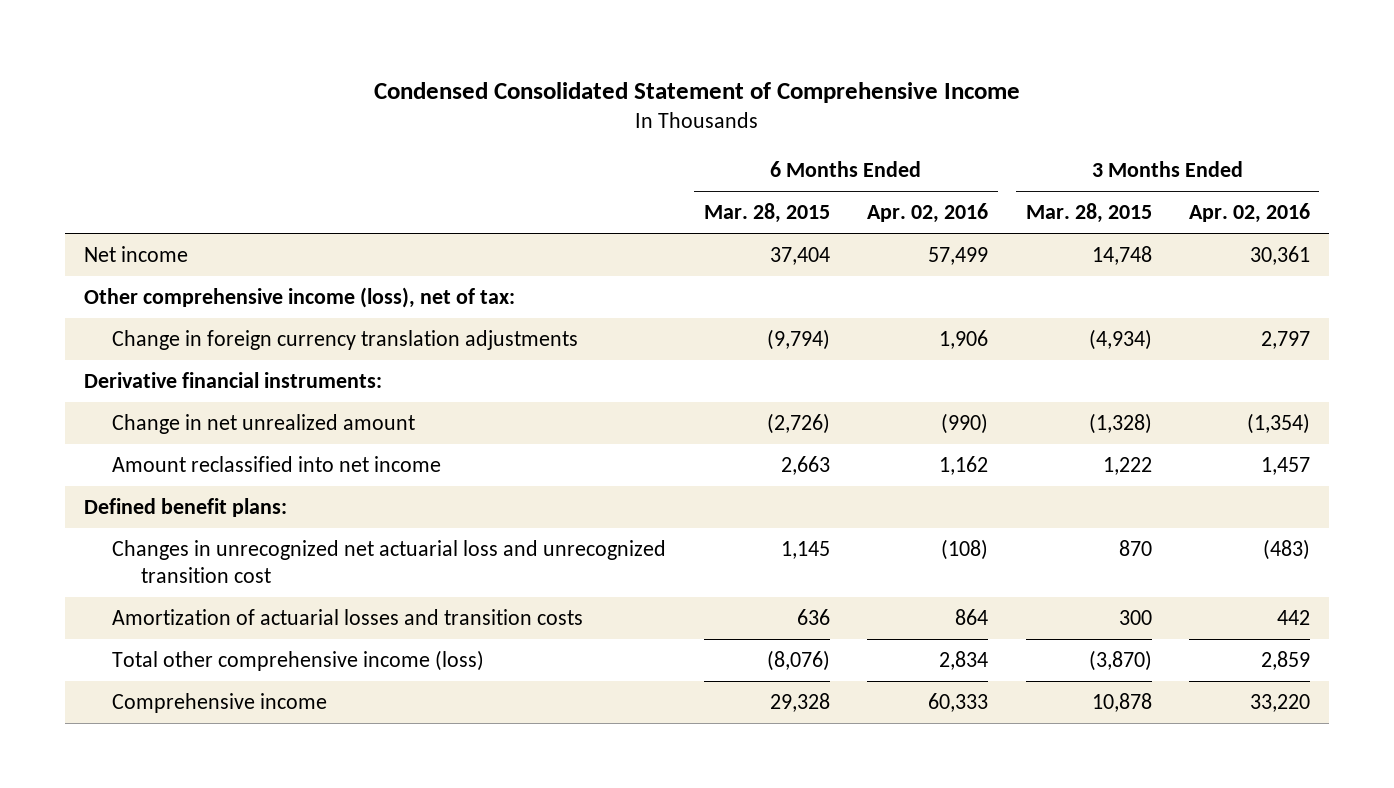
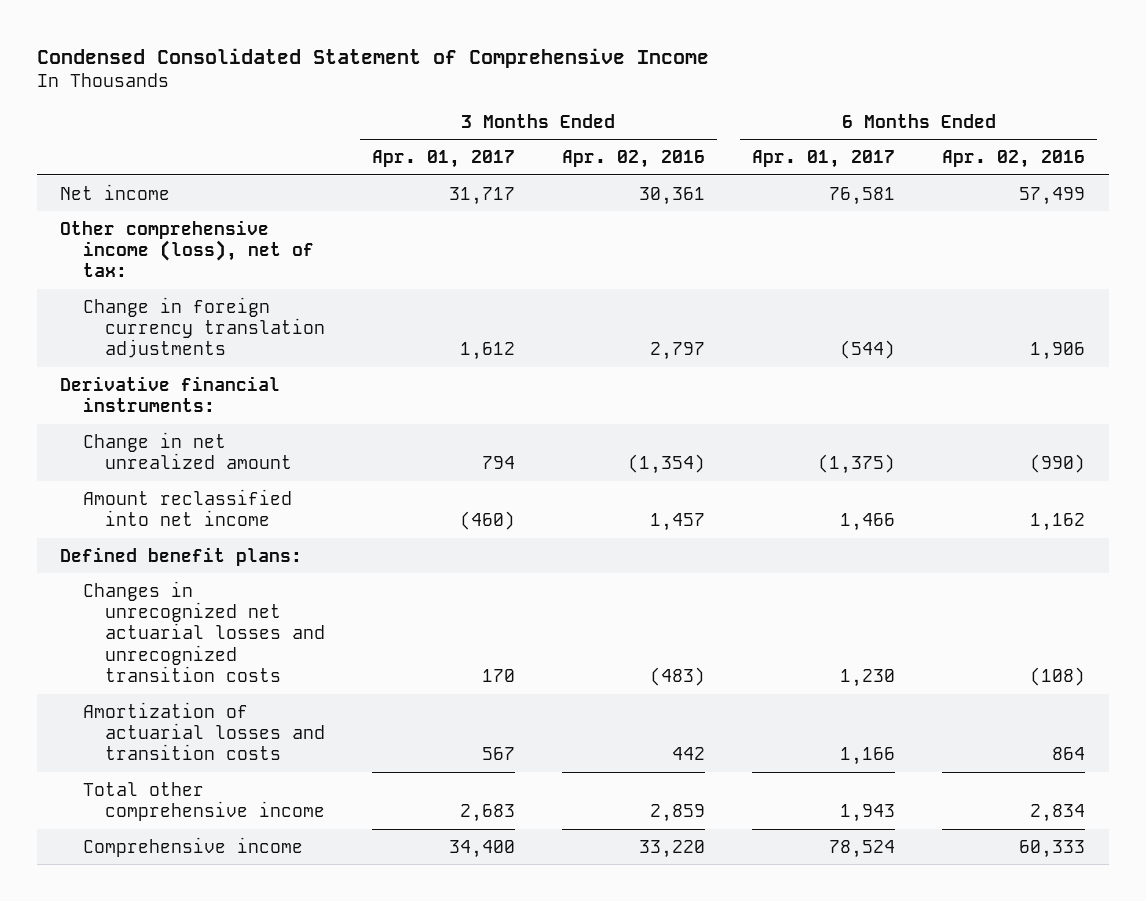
- | 6 Months Ended Mar. 28, 2015 | 6 Months Ended Apr. 02, 2016 | 3 Months Ended Mar. 28, 2015 | 3 Months Ended Apr. 02, 2016
+ | 3 Months Ended Apr. 01, 2017 | 3 Months Ended Apr. 02, 2016 | 6 Months Ended Apr. 01, 2017 | 6 Months Ended Apr. 02, 2016
- Changes in unrecognized net actuarial loss and unrecognized transition cost | 1,145 | (108) | 870 | (483)
+ Changes in unrecognized net actuarial losses and unrecognized transition costs | 170 | (483) | 1,230 | (108)
- Total other comprehensive income (loss) | (8,076) | 2,834 | (3,870) | 2,859
+ Total other comprehensive income | 2,683 | 2,859 | 1,943 | 2,834

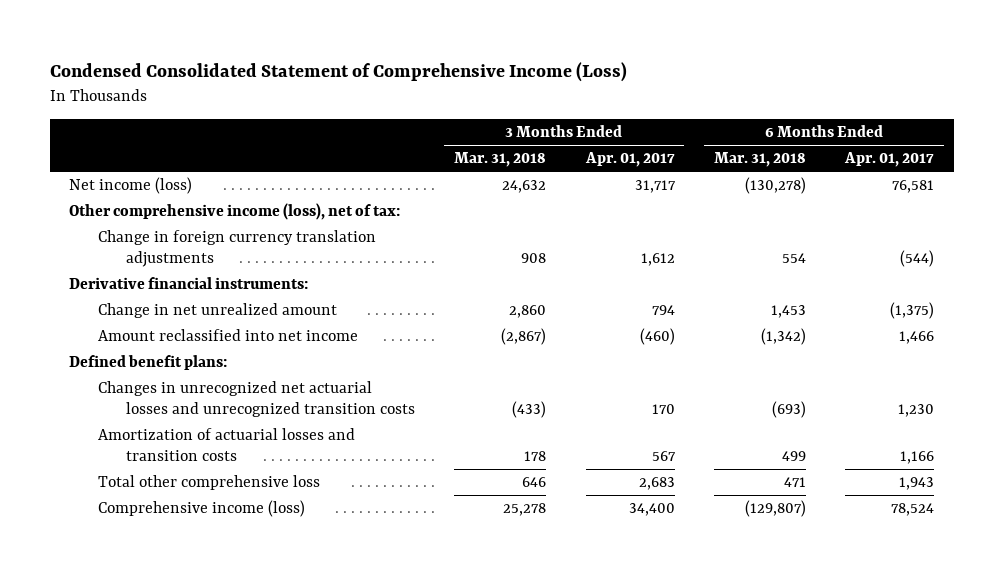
- Condensed Consolidated Statement of Comprehensive Income
+ Condensed Consolidated Statement of Comprehensive Income (Loss)
- | 3 Months Ended Apr. 01, 2017 | 3 Months Ended Apr. 02, 2016 | 6 Months Ended Apr. 01, 2017 | 6 Months Ended Apr. 02, 2016
+ | 3 Months Ended Mar. 31, 2018 | 3 Months Ended Apr. 01, 2017 | 6 Months Ended Mar. 31, 2018 | 6 Months Ended Apr. 01, 2017
- Net income | 31,717 | 30,361 | 76,581 | 57,499
+ Net income (loss) | 24,632 | 31,717 | (130,278) | 76,581
- Total other comprehensive income | 2,683 | 2,859 | 1,943 | 2,834
- Comprehensive income | 34,400 | 33,220 | 78,524 | 60,333
+ Total other comprehensive loss | 646 | 2,683 | 471 | 1,943
+ Comprehensive income (loss) | 25,278 | 34,400 | (129,807) | 78,524

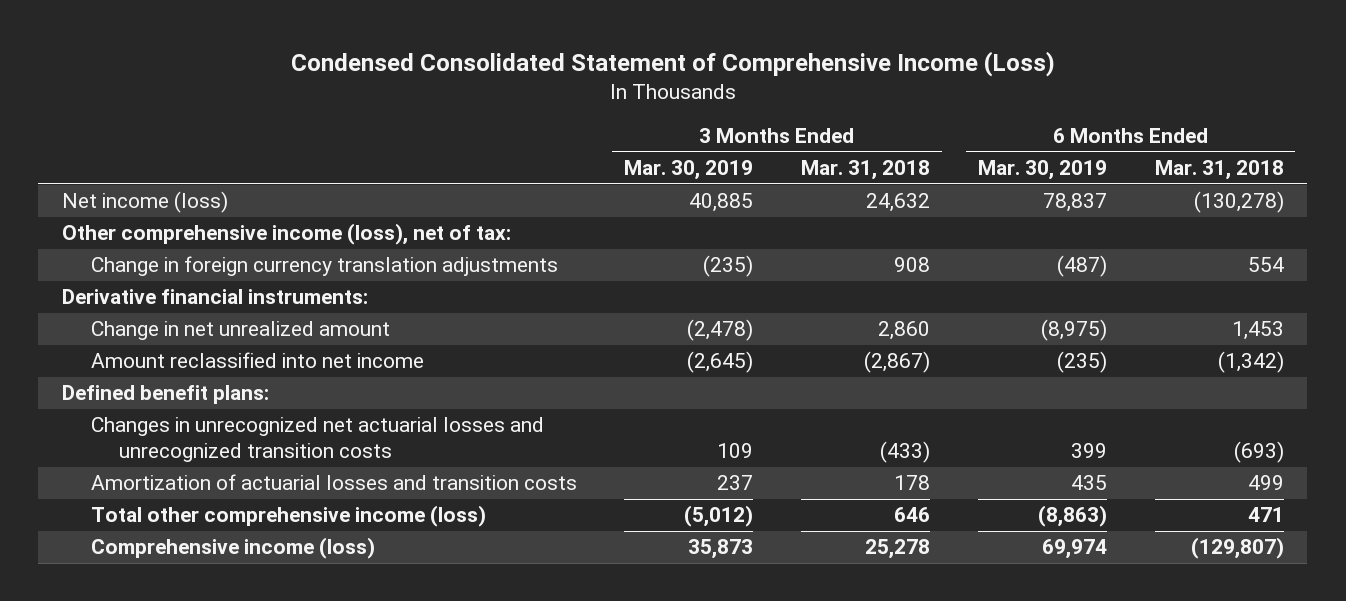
- | 3 Months Ended Mar. 31, 2018 | 3 Months Ended Apr. 01, 2017 | 6 Months Ended Mar. 31, 2018 | 6 Months Ended Apr. 01, 2017
+ | 3 Months Ended Mar. 30, 2019 | 3 Months Ended Mar. 31, 2018 | 6 Months Ended Mar. 30, 2019 | 6 Months Ended Mar. 31, 2018
- Total other comprehensive loss | 646 | 2,683 | 471 | 1,943
+ Total other comprehensive income (loss) | (5,012) | 646 | (8,863) | 471

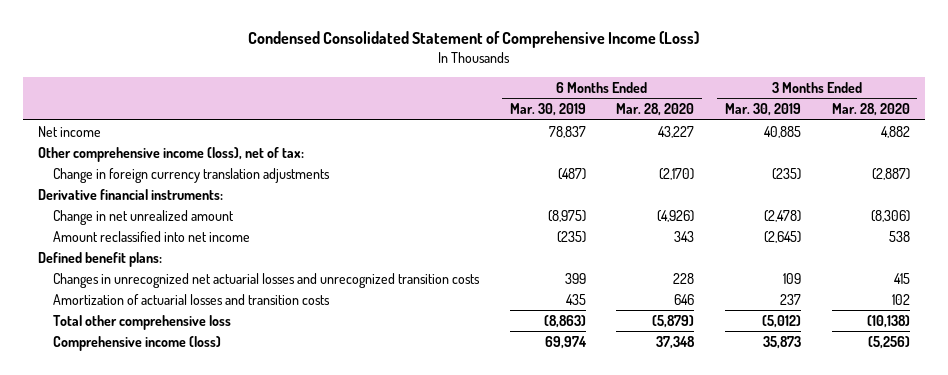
- | 3 Months Ended Mar. 30, 2019 | 3 Months Ended Mar. 31, 2018 | 6 Months Ended Mar. 30, 2019 | 6 Months Ended Mar. 31, 2018
+ | 6 Months Ended Mar. 30, 2019 | 6 Months Ended Mar. 28, 2020 | 3 Months Ended Mar. 30, 2019 | 3 Months Ended Mar. 28, 2020
- Net income (loss) | 40,885 | 24,632 | 78,837 | (130,278)
+ Net income | 78,837 | 43,227 | 40,885 | 4,882
- Total other comprehensive income (loss) | (5,012) | 646 | (8,863) | 471
+ Total other comprehensive loss | (8,863) | (5,879) | (5,012) | (10,138)

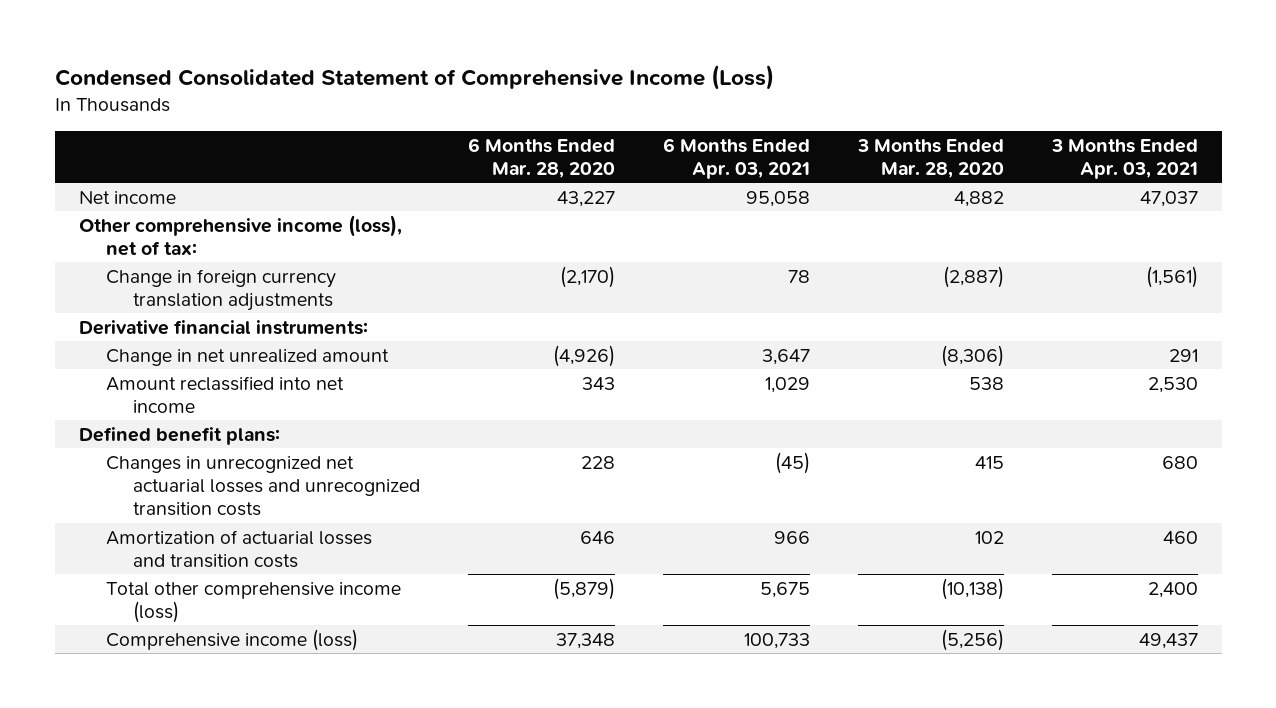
- | 6 Months Ended Mar. 30, 2019 | 6 Months Ended Mar. 28, 2020 | 3 Months Ended Mar. 30, 2019 | 3 Months Ended Mar. 28, 2020
+ | 6 Months Ended Mar. 28, 2020 | 6 Months Ended Apr. 03, 2021 | 3 Months Ended Mar. 28, 2020 | 3 Months Ended Apr. 03, 2021
- Total other comprehensive loss | (8,863) | (5,879) | (5,012) | (10,138)
+ Total other comprehensive income (loss) | (5,879) | 5,675 | (10,138) | 2,400

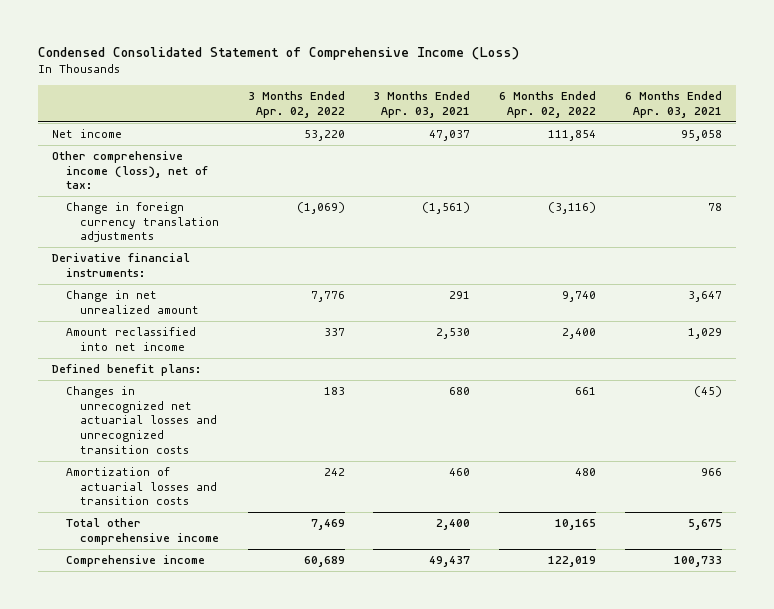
- | 6 Months Ended Mar. 28, 2020 | 6 Months Ended Apr. 03, 2021 | 3 Months Ended Mar. 28, 2020 | 3 Months Ended Apr. 03, 2021
+ | 3 Months Ended Apr. 02, 2022 | 3 Months Ended Apr. 03, 2021 | 6 Months Ended Apr. 02, 2022 | 6 Months Ended Apr. 03, 2021
- Total other comprehensive income (loss) | (5,879) | 5,675 | (10,138) | 2,400
- Comprehensive income (loss) | 37,348 | 100,733 | (5,256) | 49,437
+ Total other comprehensive income | 7,469 | 2,400 | 10,165 | 5,675
+ Comprehensive income | 60,689 | 49,437 | 122,019 | 100,733

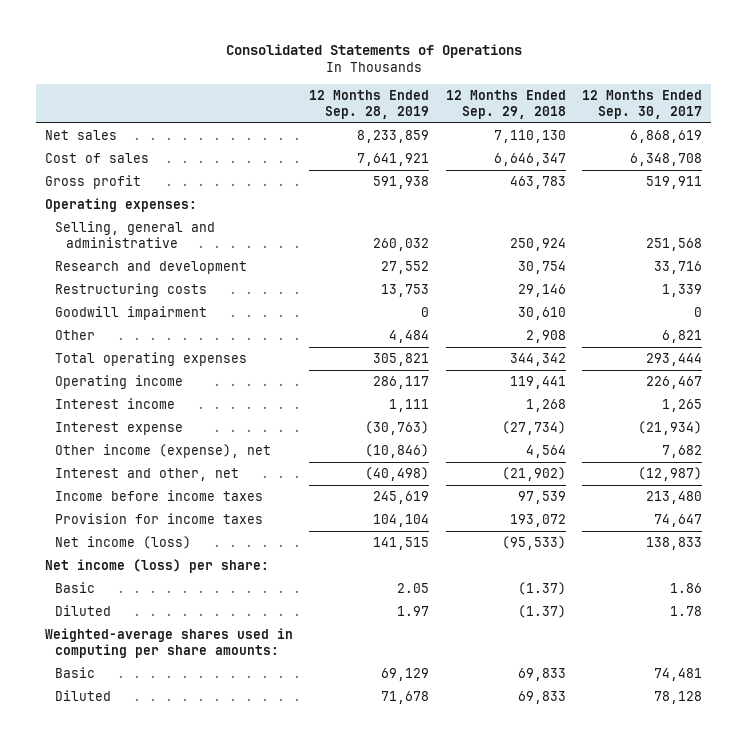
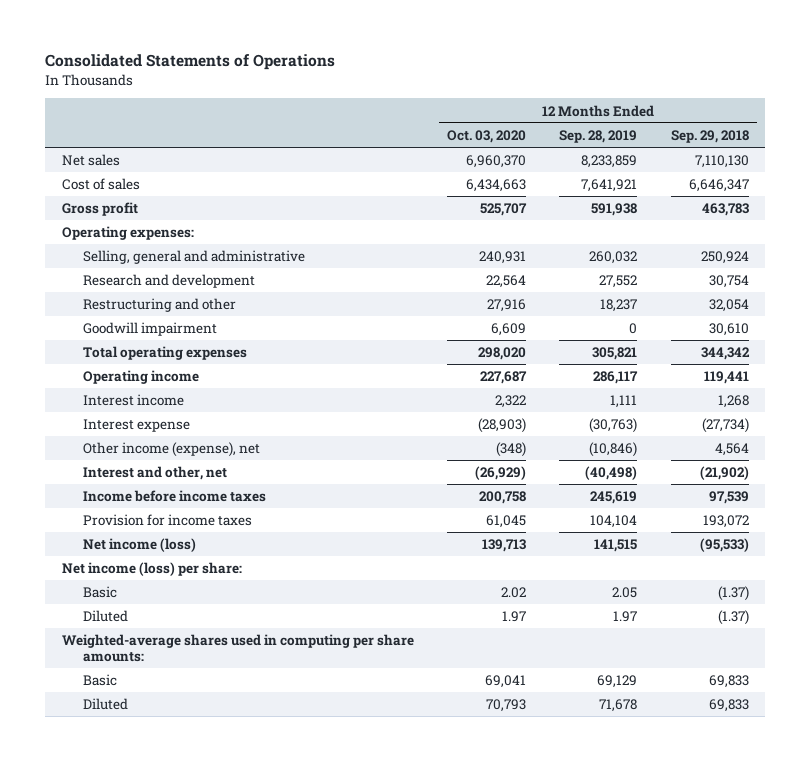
- | 12 Months Ended Sep. 28, 2019 | 12 Months Ended Sep. 29, 2018 | 12 Months Ended Sep. 30, 2017
+ | 12 Months Ended Oct. 03, 2020 | 12 Months Ended Sep. 28, 2019 | 12 Months Ended Sep. 29, 2018
- Restructuring costs | 13,753 | 29,146 | 1,339
+ Restructuring and other | 27,916 | 18,237 | 32,054
- Other | 4,484 | 2,908 | 6,821

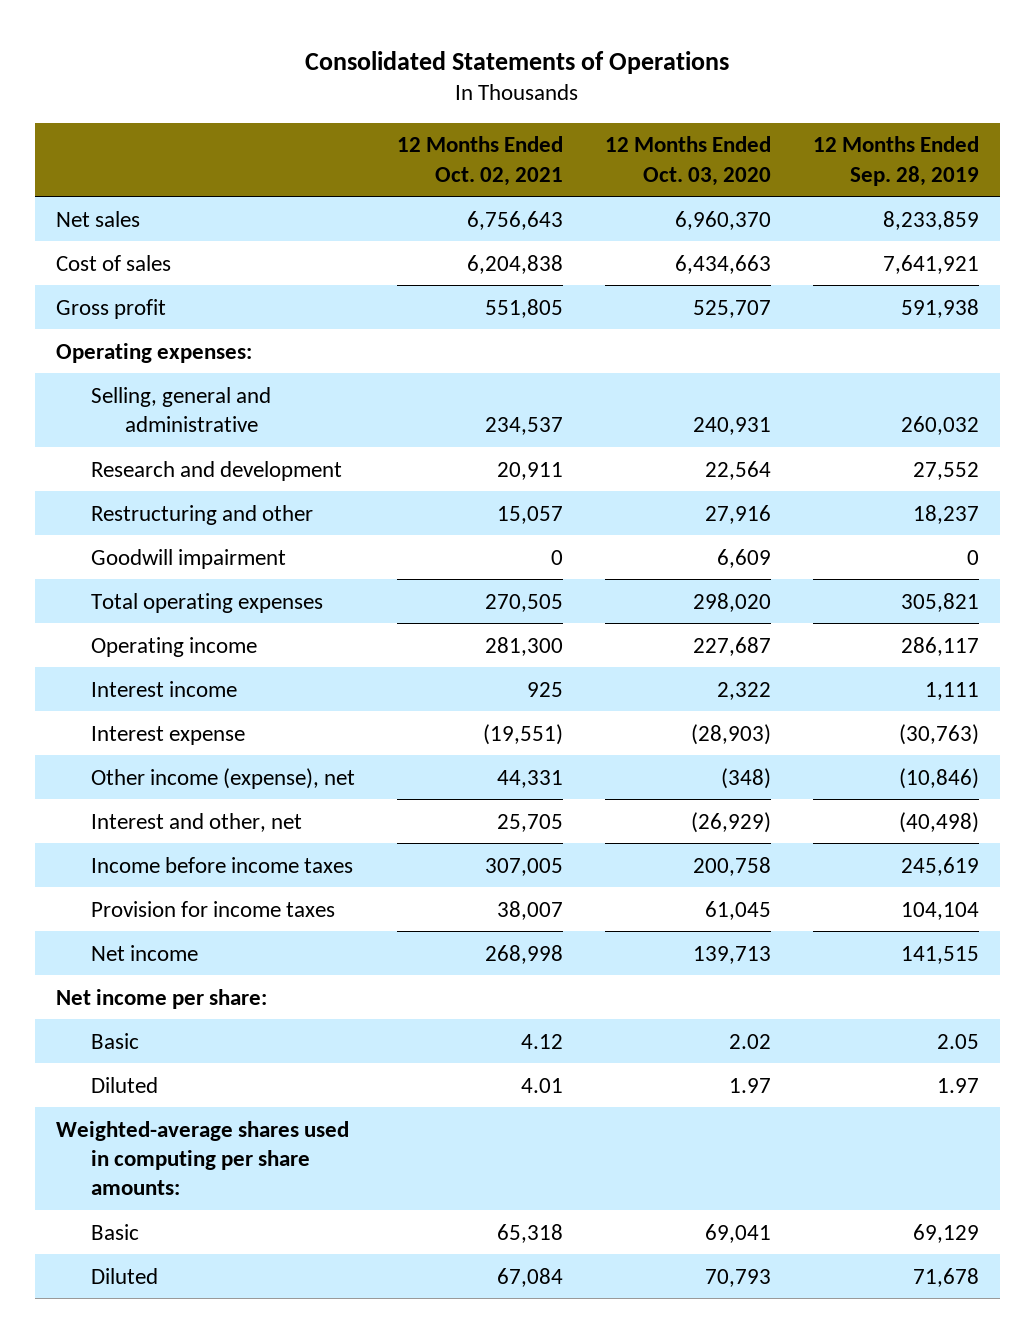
- | 12 Months Ended Oct. 03, 2020 | 12 Months Ended Sep. 28, 2019 | 12 Months Ended Sep. 29, 2018
+ | 12 Months Ended Oct. 02, 2021 | 12 Months Ended Oct. 03, 2020 | 12 Months Ended Sep. 28, 2019
- Net income (loss) | 139,713 | 141,515 | (95,533)
- Net income (loss) per share:
+ Net income | 268,998 | 139,713 | 141,515
+ Net income per share:

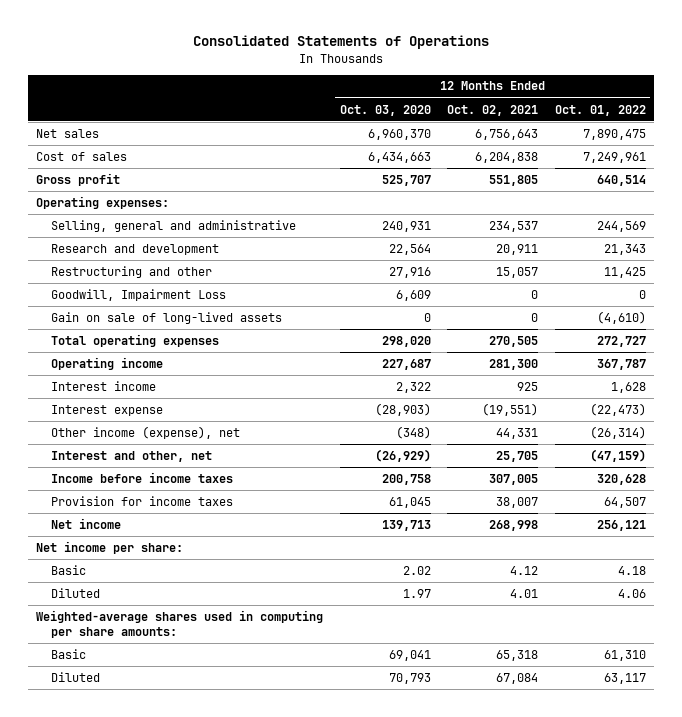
- | 12 Months Ended Oct. 02, 2021 | 12 Months Ended Oct. 03, 2020 | 12 Months Ended Sep. 28, 2019
+ | 12 Months Ended Oct. 03, 2020 | 12 Months Ended Oct. 02, 2021 | 12 Months Ended Oct. 01, 2022
- Goodwill impairment | 0 | 6,609 | 0
+ Goodwill, Impairment Loss | 6,609 | 0 | 0
+ Gain on sale of long-lived assets | 0 | 0 | (4,610)

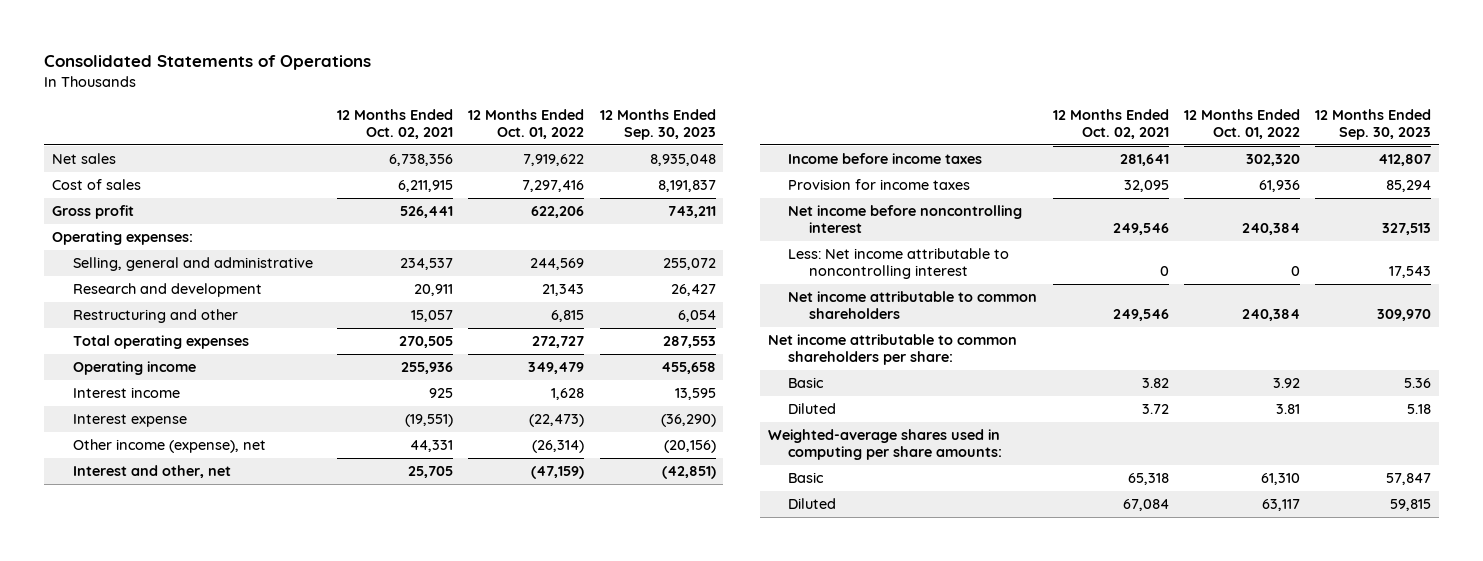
- | 12 Months Ended Oct. 03, 2020 | 12 Months Ended Oct. 02, 2021 | 12 Months Ended Oct. 01, 2022
+ | 12 Months Ended Oct. 02, 2021 | 12 Months Ended Oct. 01, 2022 | 12 Months Ended Sep. 30, 2023
- Net sales | 6,960,370 | 6,756,643 | 7,890,475
- Cost of sales | 6,434,663 | 6,204,838 | 7,249,961
- Gross profit | 525,707 | 551,805 | 640,514
+ Net sales | 6,738,356 | 7,919,622 | 8,935,048
+ Cost of sales | 6,211,915 | 7,297,416 | 8,191,837
+ Gross profit | 526,441 | 622,206 | 743,211
- Restructuring and other | 27,916 | 15,057 | 11,425
- Goodwill, Impairment Loss | 6,609 | 0 | 0
- Gain on sale of long-lived assets | 0 | 0 | (4,610)
+ Restructuring and other | 15,057 | 6,815 | 6,054
- Operating income | 227,687 | 281,300 | 367,787
+ Operating income | 255,936 | 349,479 | 455,658
- Income before income taxes | 200,758 | 307,005 | 320,628
- Provision for income taxes | 61,045 | 38,007 | 64,507
- Net income | 139,713 | 268,998 | 256,121
- Net income per share:
- Basic | 2.02 | 4.12 | 4.18
- Diluted | 1.97 | 4.01 | 4.06
+ Income before income taxes | 281,641 | 302,320 | 412,807
+ Provision for income taxes | 32,095 | 61,936 | 85,294
+ Net income before noncontrolling interest | 249,546 | 240,384 | 327,513
+ Less: Net income attributable to noncontrolling interest | 0 | 0 | 17,543
+ Net income attributable to common shareholders | 249,546 | 240,384 | 309,970
+ Net income attributable to common shareholders per share:
+ Basic | 3.82 | 3.92 | 5.36
+ Diluted | 3.72 | 3.81 | 5.18

